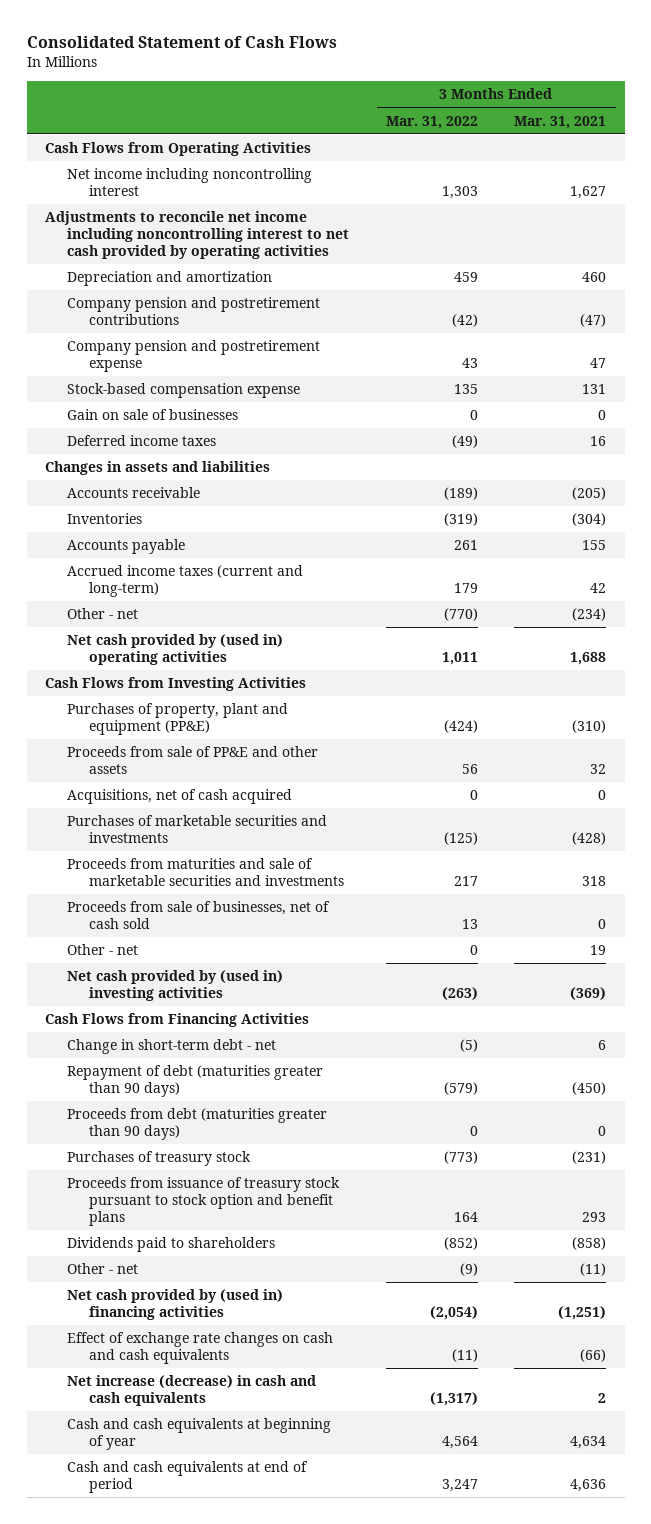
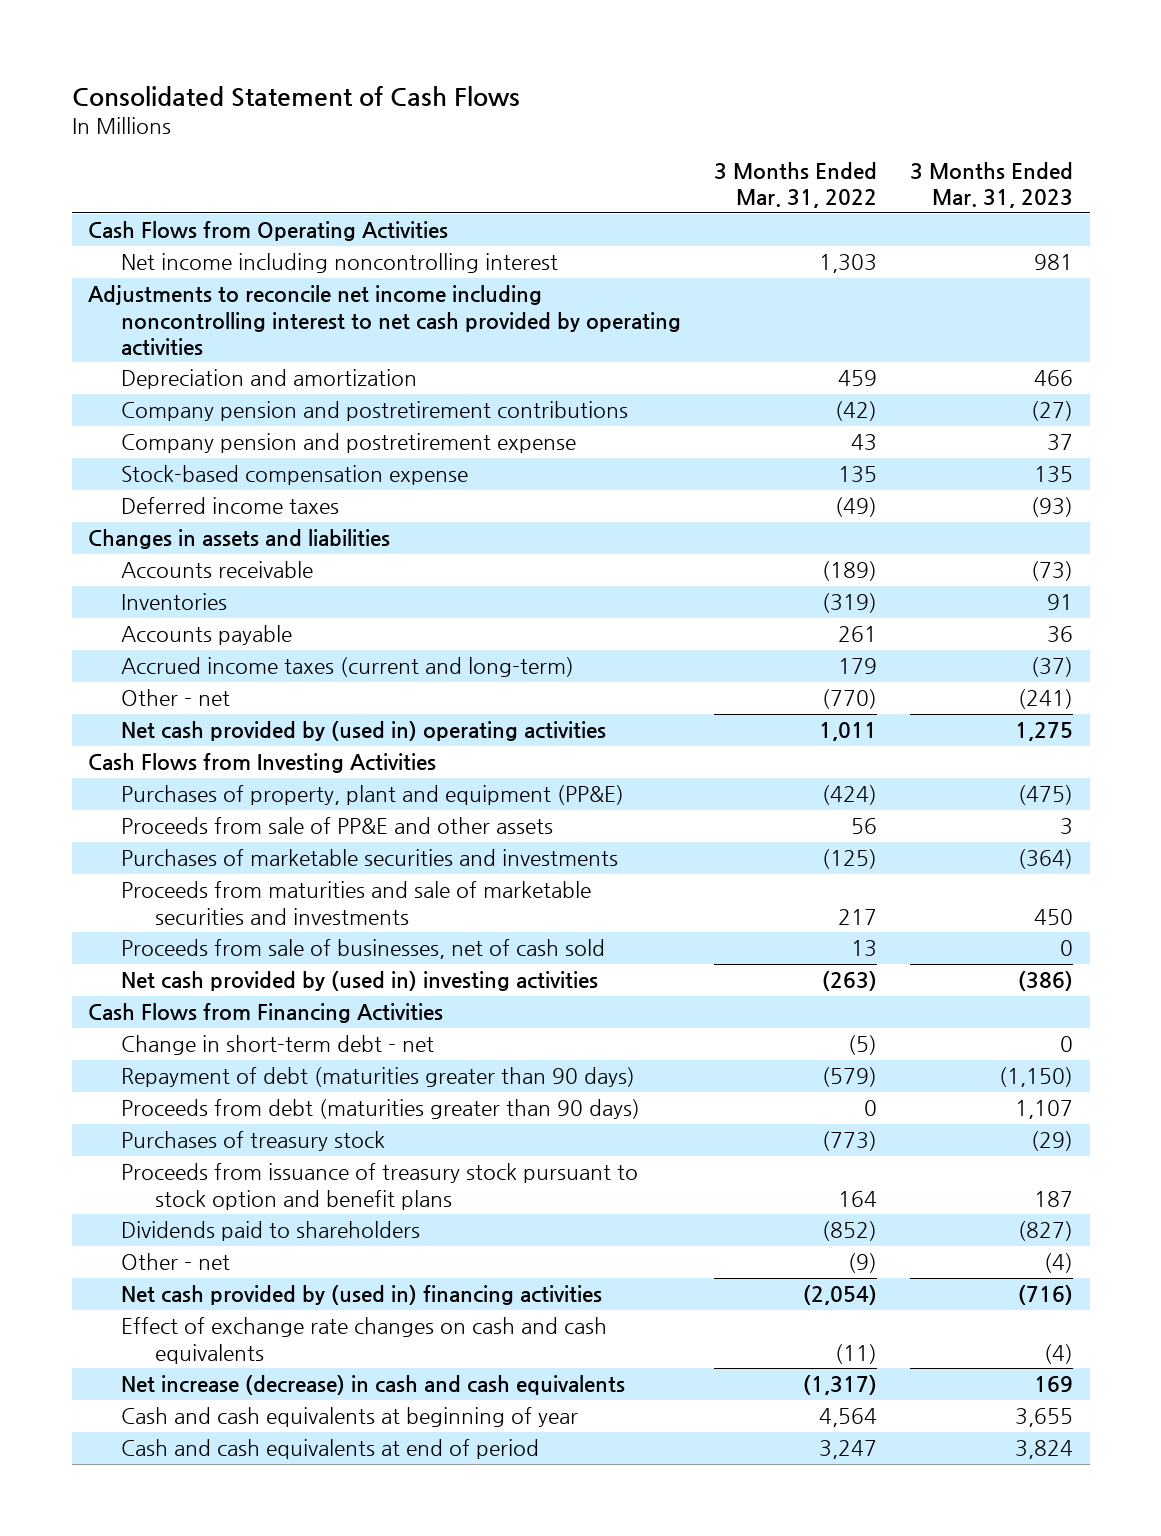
- | 3 Months Ended Mar. 31, 2022 | 3 Months Ended Mar. 31, 2021
+ | 3 Months Ended Mar. 31, 2022 | 3 Months Ended Mar. 31, 2023
- Gain on sale of businesses | 0 | 0
- Acquisitions, net of cash acquired | 0 | 0
- Other - net | 0 | 19

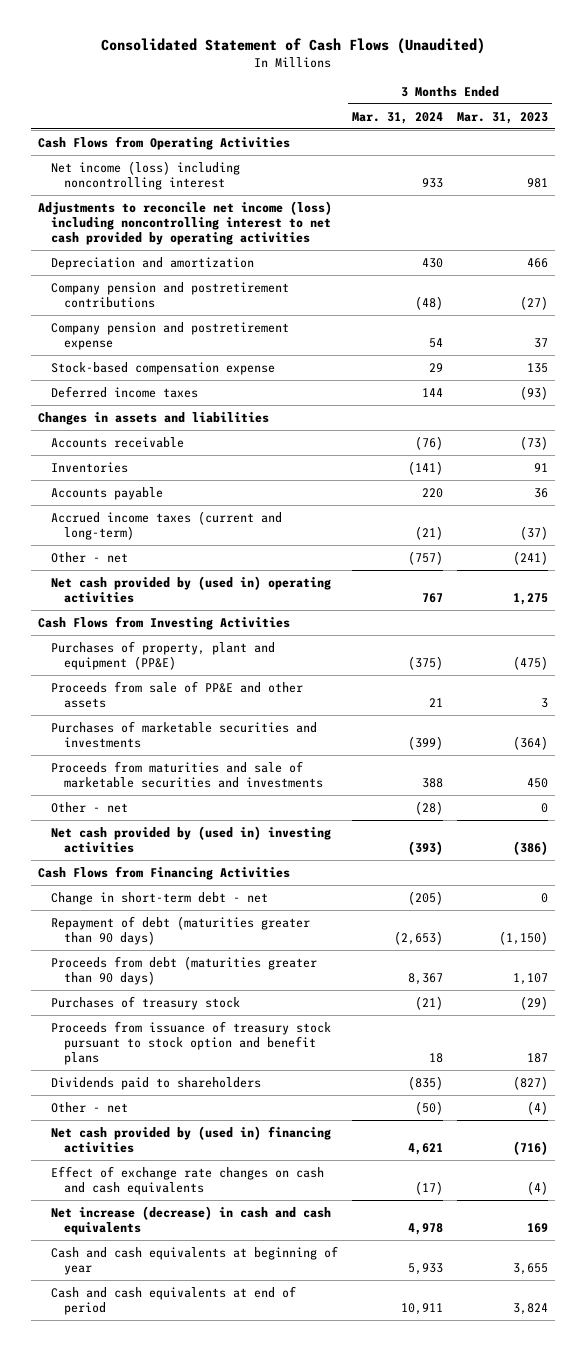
- Consolidated Statement of Cash Flows
+ Consolidated Statement of Cash Flows (Unaudited)
- | 3 Months Ended Mar. 31, 2022 | 3 Months Ended Mar. 31, 2023
+ | 3 Months Ended Mar. 31, 2024 | 3 Months Ended Mar. 31, 2023
- Net income including noncontrolling interest | 1,303 | 981
- Adjustments to reconcile net income including noncontrolling interest to net cash provided by operating activities
+ Net income (loss) including noncontrolling interest | 933 | 981
+ Adjustments to reconcile net income (loss) including noncontrolling interest to net cash provided by operating activities
- Proceeds from sale of businesses, net of cash sold | 13 | 0
+ Other - net | (28) | 0

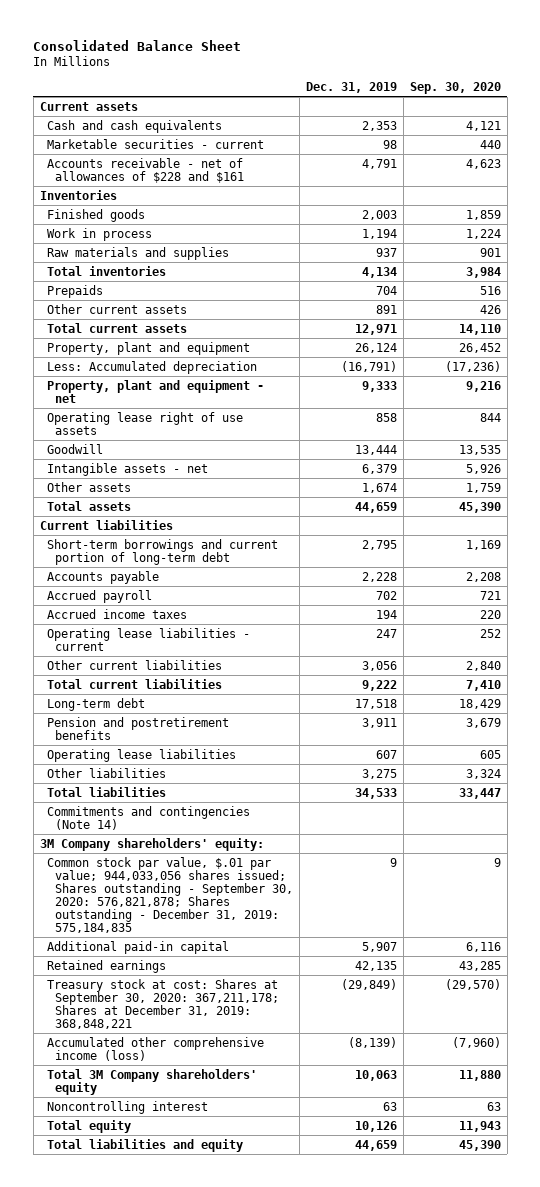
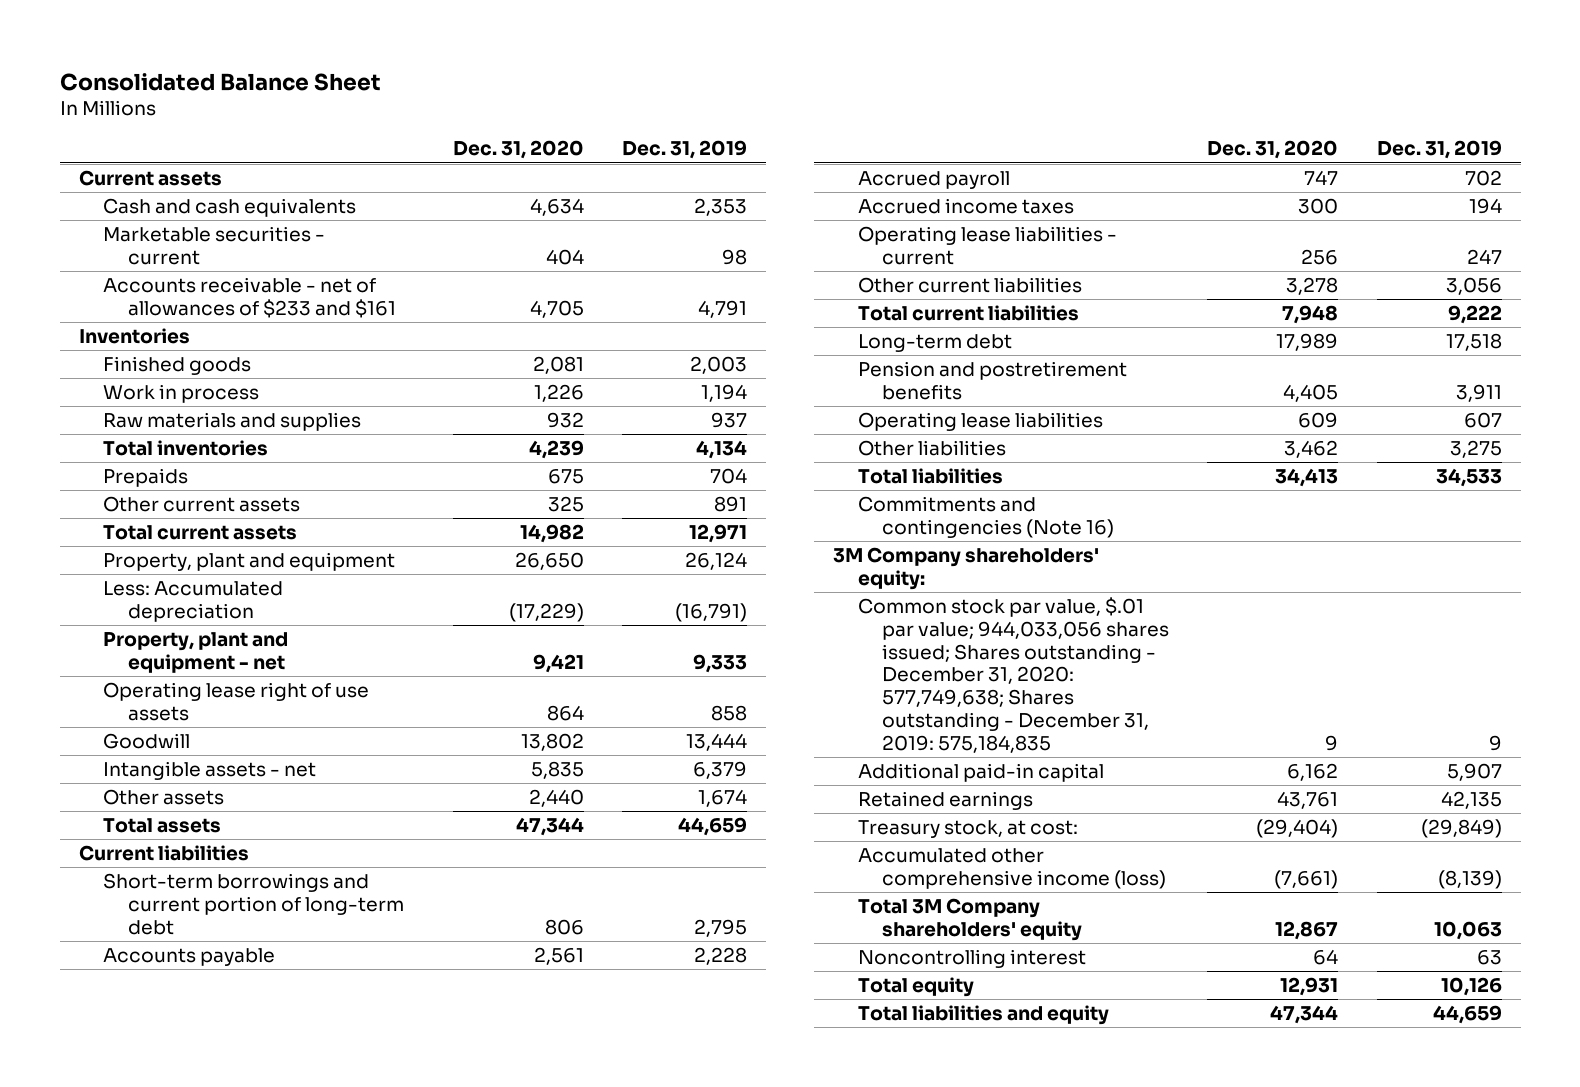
- | Dec. 31, 2019 | Sep. 30, 2020
+ | Dec. 31, 2020 | Dec. 31, 2019
- Accounts receivable - net of allowances of $228 and $161 | 4,791 | 4,623
+ Accounts receivable - net of allowances of $233 and $161 | 4,705 | 4,791
- Commitments and contingencies (Note 14)
+ Commitments and contingencies (Note 16)
- Common stock par value, $.01 par value; 944,033,056 shares issued; Shares outstanding - September 30, 2020: 576,821,878; Shares outstanding - December 31, 2019: 575,184,835 | 9 | 9
+ Common stock par value, $.01 par value; 944,033,056 shares issued; Shares outstanding - December 31, 2020: 577,749,638; Shares outstanding - December 31, 2019: 575,184,835 | 9 | 9
- Treasury stock at cost: Shares at September 30, 2020: 367,211,178; Shares at December 31, 2019: 368,848,221 | (29,849) | (29,570)
+ Treasury stock, at cost: | (29,404) | (29,849)

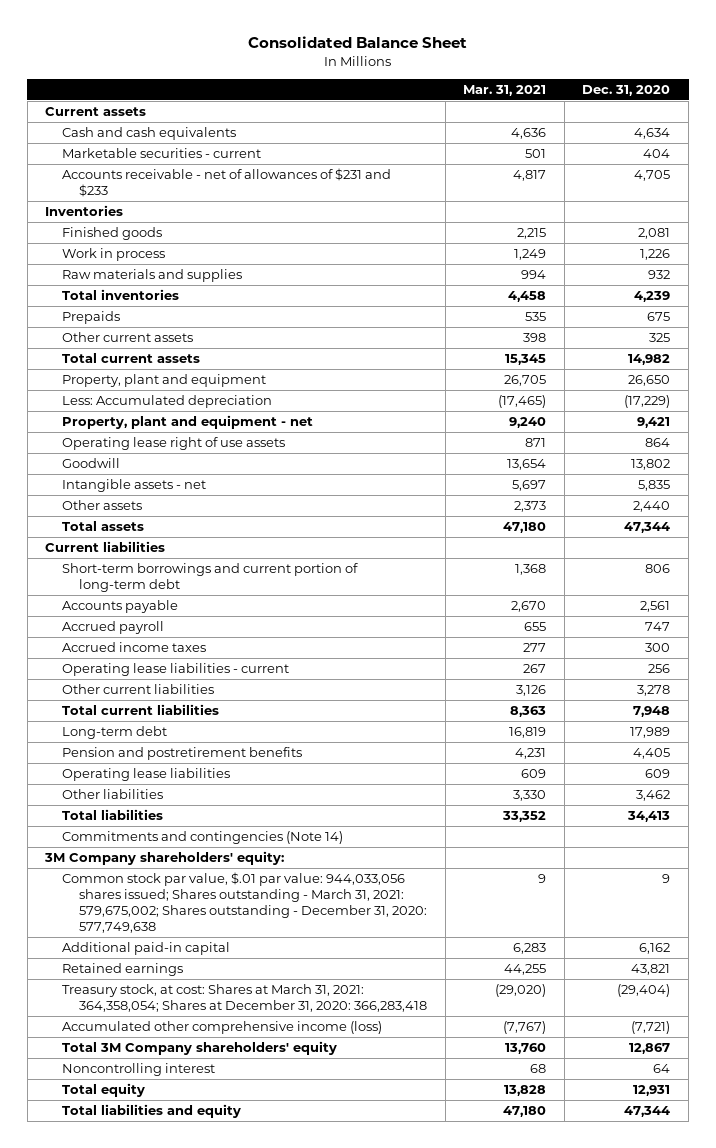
- | Dec. 31, 2020 | Dec. 31, 2019
+ | Mar. 31, 2021 | Dec. 31, 2020
- Accounts receivable - net of allowances of $233 and $161 | 4,705 | 4,791
+ Accounts receivable - net of allowances of $231 and $233 | 4,817 | 4,705
- Commitments and contingencies (Note 16)
+ Commitments and contingencies (Note 14)
- Common stock par value, $.01 par value; 944,033,056 shares issued; Shares outstanding - December 31, 2020: 577,749,638; Shares outstanding - December 31, 2019: 575,184,835 | 9 | 9
+ Common stock par value, $.01 par value: 944,033,056 shares issued; Shares outstanding - March 31, 2021: 579,675,002; Shares outstanding - December 31, 2020: 577,749,638 | 9 | 9
- Retained earnings | 43,761 | 42,135
- Treasury stock, at cost: | (29,404) | (29,849)
- Accumulated other comprehensive income (loss) | (7,661) | (8,139)
+ Retained earnings | 44,255 | 43,821
+ Treasury stock, at cost: Shares at March 31, 2021: 364,358,054; Shares at December 31, 2020: 366,283,418 | (29,020) | (29,404)
+ Accumulated other comprehensive income (loss) | (7,767) | (7,721)

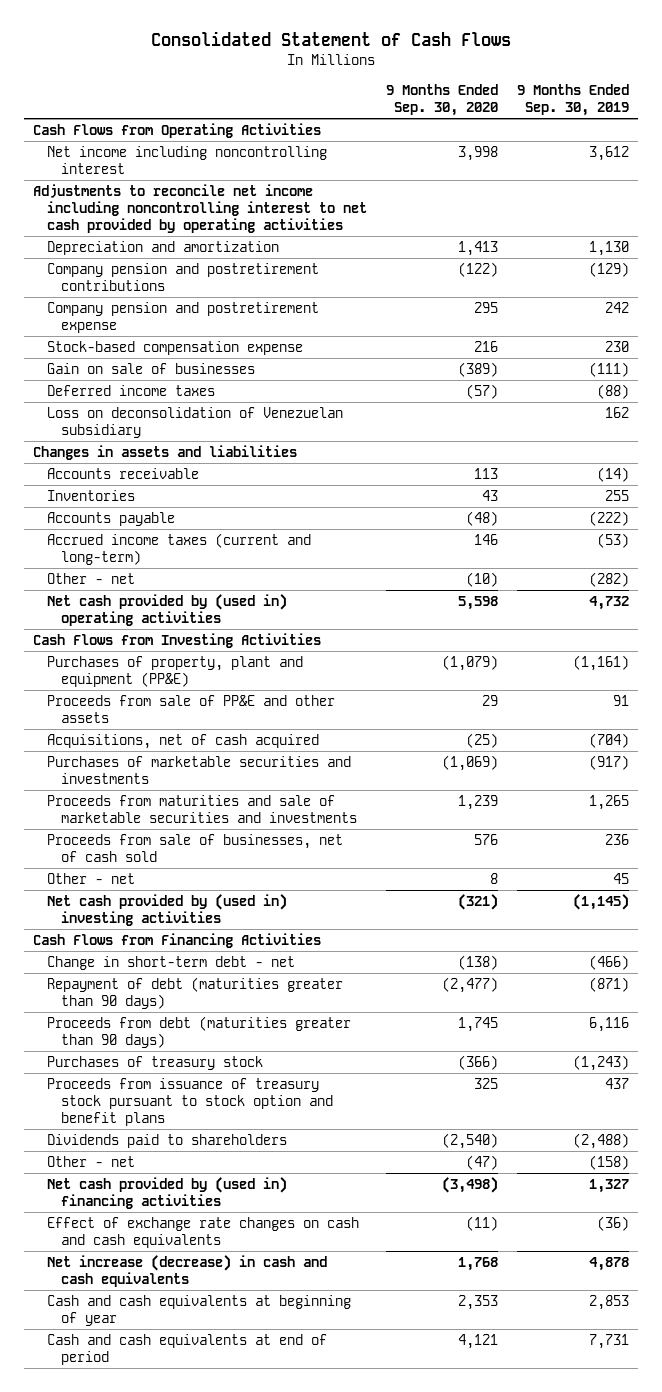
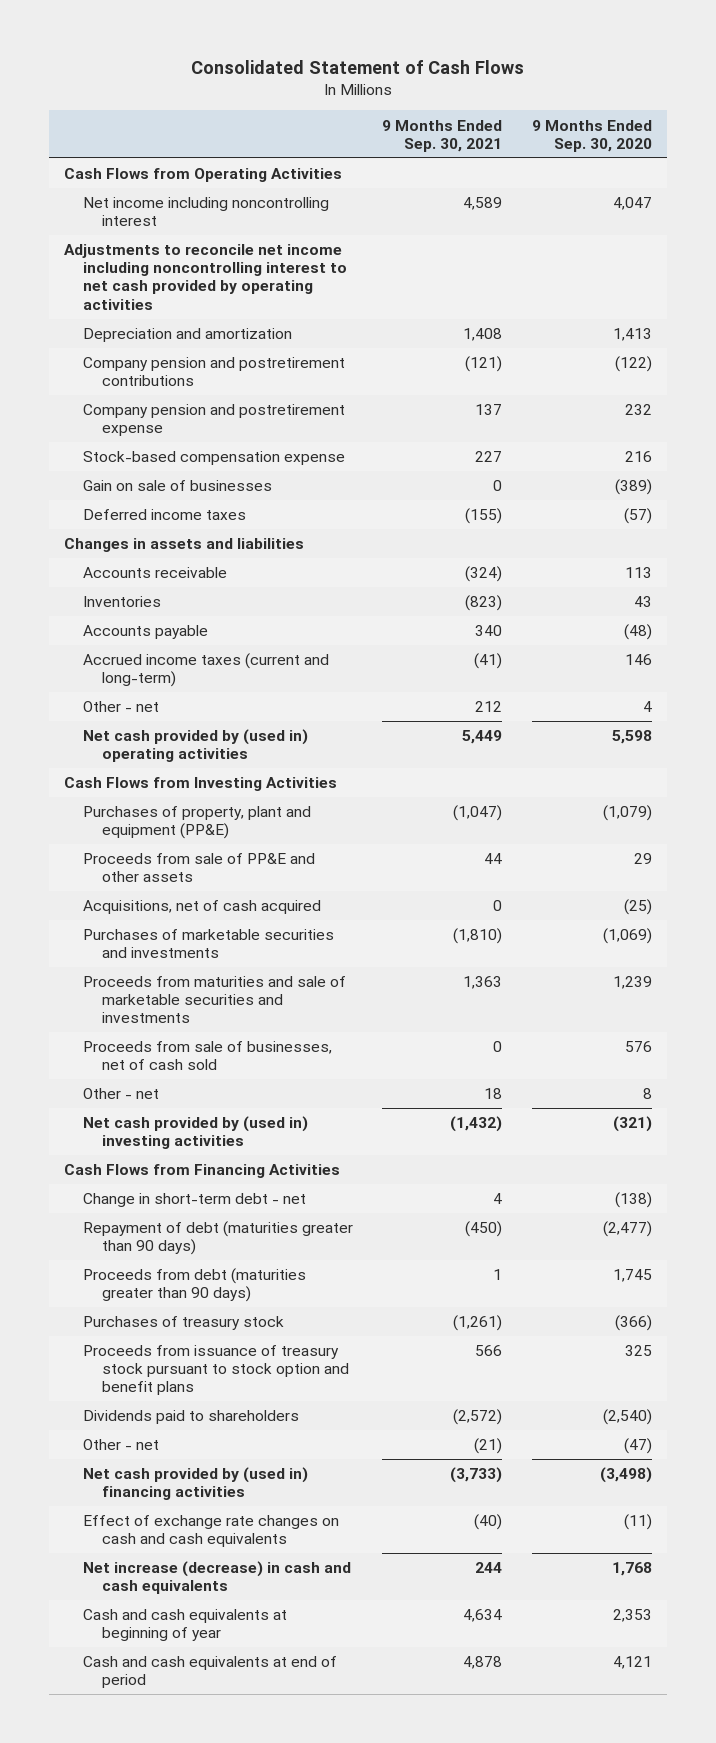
- | 9 Months Ended Sep. 30, 2020 | 9 Months Ended Sep. 30, 2019
+ | 9 Months Ended Sep. 30, 2021 | 9 Months Ended Sep. 30, 2020
- Net income including noncontrolling interest | 3,998 | 3,612
+ Net income including noncontrolling interest | 4,589 | 4,047
- Company pension and postretirement expense | 295 | 242
+ Company pension and postretirement expense | 137 | 232
- Loss on deconsolidation of Venezuelan subsidiary | | 162
- Other - net | (10) | (282)
+ Other - net | 212 | 4

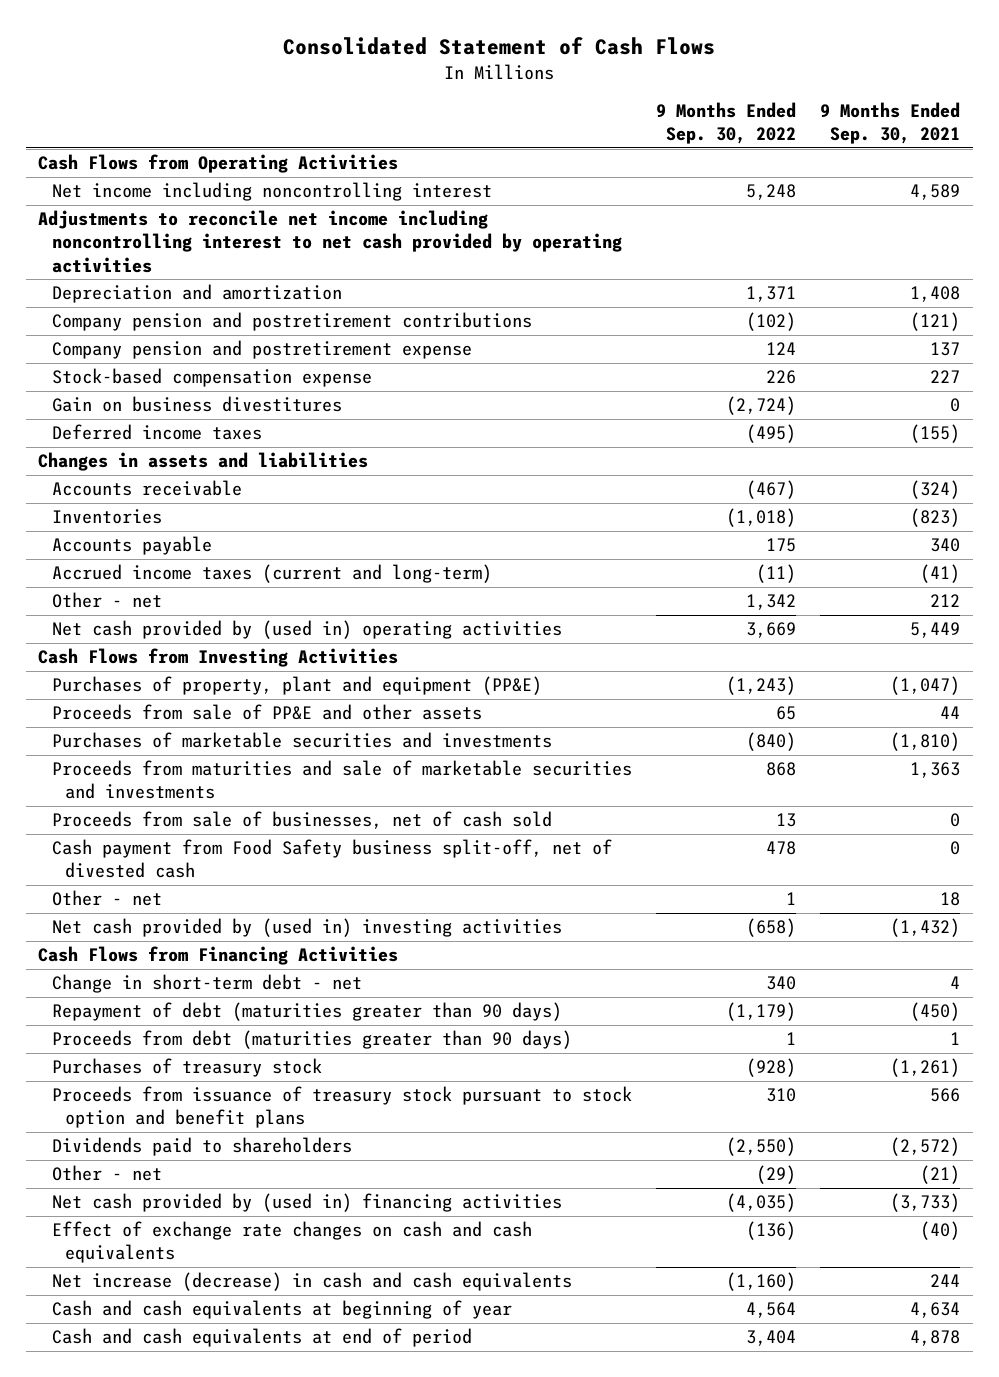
- | 9 Months Ended Sep. 30, 2021 | 9 Months Ended Sep. 30, 2020
+ | 9 Months Ended Sep. 30, 2022 | 9 Months Ended Sep. 30, 2021
- Gain on sale of businesses | 0 | (389)
+ Gain on business divestitures | (2,724) | 0
- Acquisitions, net of cash acquired | 0 | (25)
+ Cash payment from Food Safety business split-off, net of divested cash | 478 | 0

